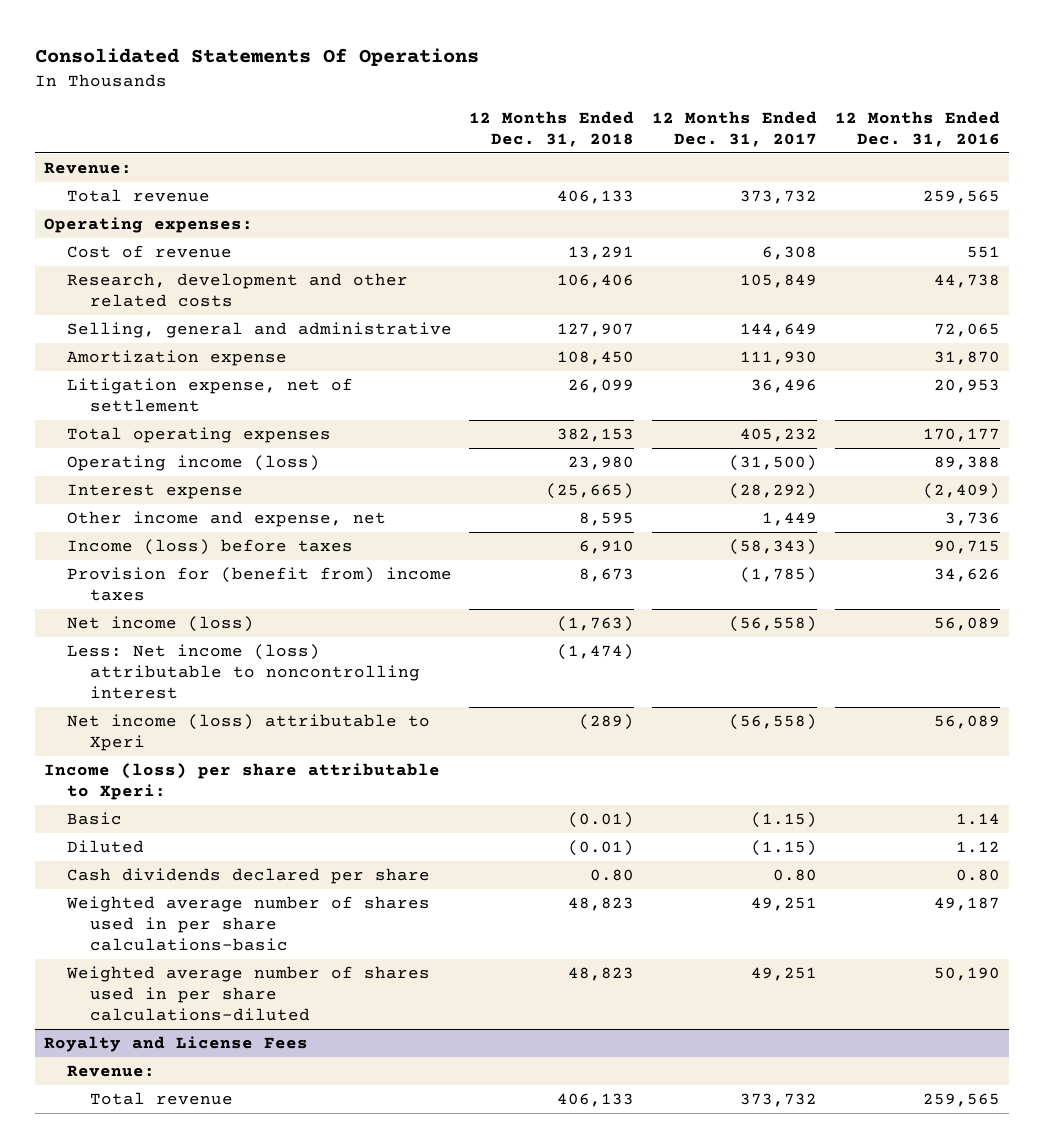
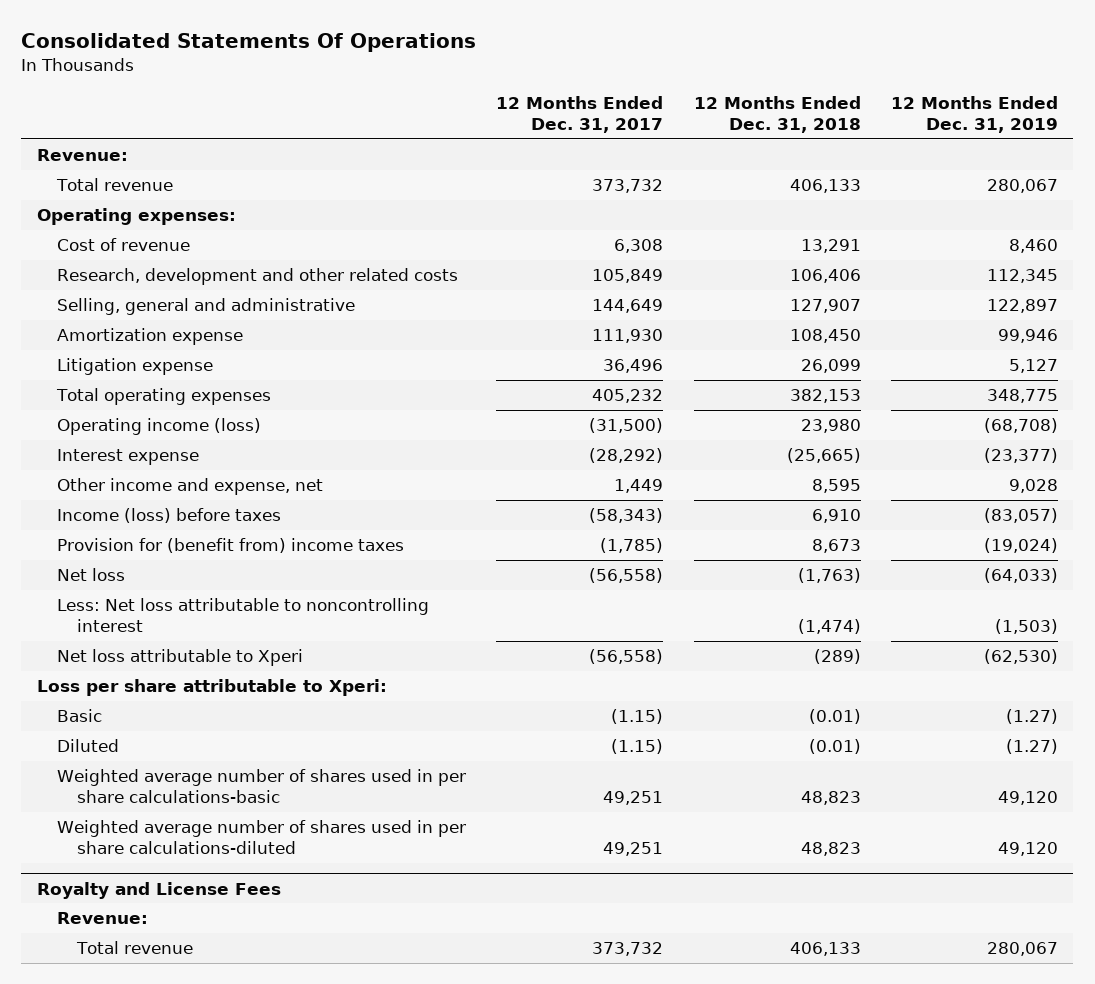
- | 12 Months Ended Dec. 31, 2018 | 12 Months Ended Dec. 31, 2017 | 12 Months Ended Dec. 31, 2016
+ | 12 Months Ended Dec. 31, 2017 | 12 Months Ended Dec. 31, 2018 | 12 Months Ended Dec. 31, 2019
- Litigation expense, net of settlement | 26,099 | 36,496 | 20,953
+ Litigation expense | 36,496 | 26,099 | 5,127
- Net income (loss) | (1,763) | (56,558) | 56,089
- Less: Net income (loss) attributable to noncontrolling interest | (1,474) | |
- Net income (loss) attributable to Xperi | (289) | (56,558) | 56,089
- Income (loss) per share attributable to Xperi:
+ Net loss | (56,558) | (1,763) | (64,033)
+ Less: Net loss attributable to noncontrolling interest | | (1,474) | (1,503)
+ Net loss attributable to Xperi | (56,558) | (289) | (62,530)
+ Loss per share attributable to Xperi:
- Cash dividends declared per share | 0.80 | 0.80 | 0.80

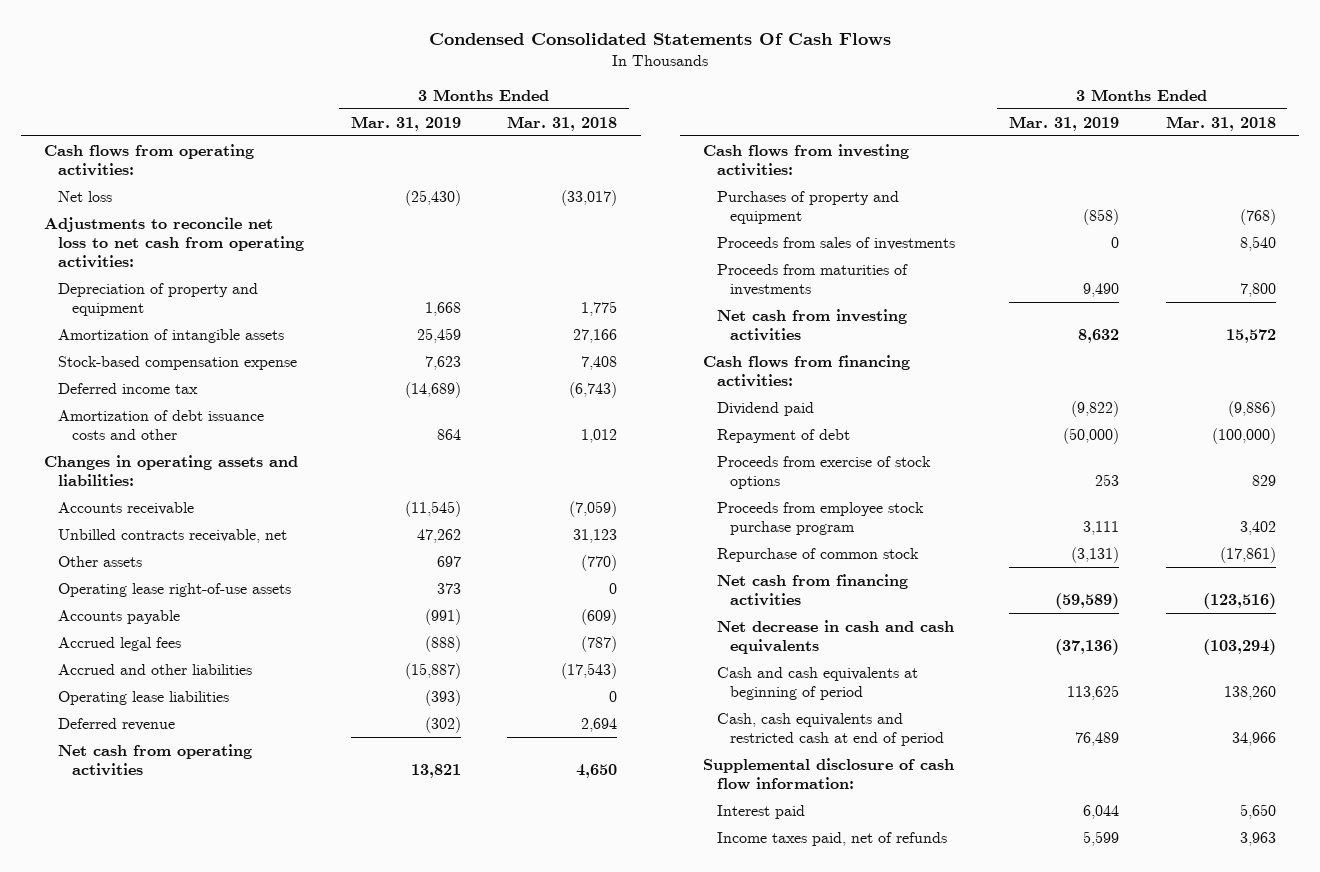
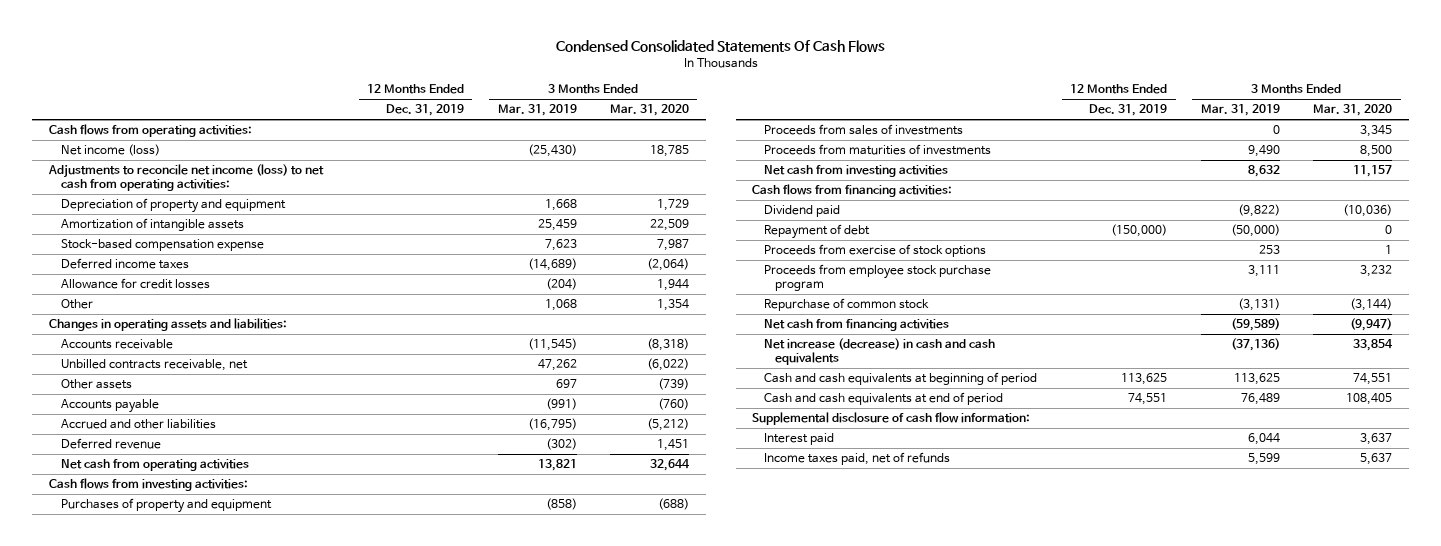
- | 3 Months Ended Mar. 31, 2019 | 3 Months Ended Mar. 31, 2018
+ | 12 Months Ended Dec. 31, 2019 | 3 Months Ended Mar. 31, 2019 | 3 Months Ended Mar. 31, 2020
- Net loss | (25,430) | (33,017)
- Adjustments to reconcile net loss to net cash from operating activities:
+ Net income (loss) | | (25,430) | 18,785
+ Adjustments to reconcile net income (loss) to net cash from operating activities:
- Deferred income tax | (14,689) | (6,743)
- Amortization of debt issuance costs and other | 864 | 1,012
+ Deferred income taxes | | (14,689) | (2,064)
+ Allowance for credit losses | | (204) | 1,944
+ Other | | 1,068 | 1,354
- Operating lease right-of-use assets | 373 | 0
- Accrued legal fees | (888) | (787)
- Accrued and other liabilities | (15,887) | (17,543)
- Operating lease liabilities | (393) | 0
+ Accrued and other liabilities | | (16,795) | (5,212)
- Net decrease in cash and cash equivalents | (37,136) | (103,294)
+ Net increase (decrease) in cash and cash equivalents | | (37,136) | 33,854
- Cash, cash equivalents and restricted cash at end of period | 76,489 | 34,966
+ Cash and cash equivalents at end of period | 74,551 | 76,489 | 108,405

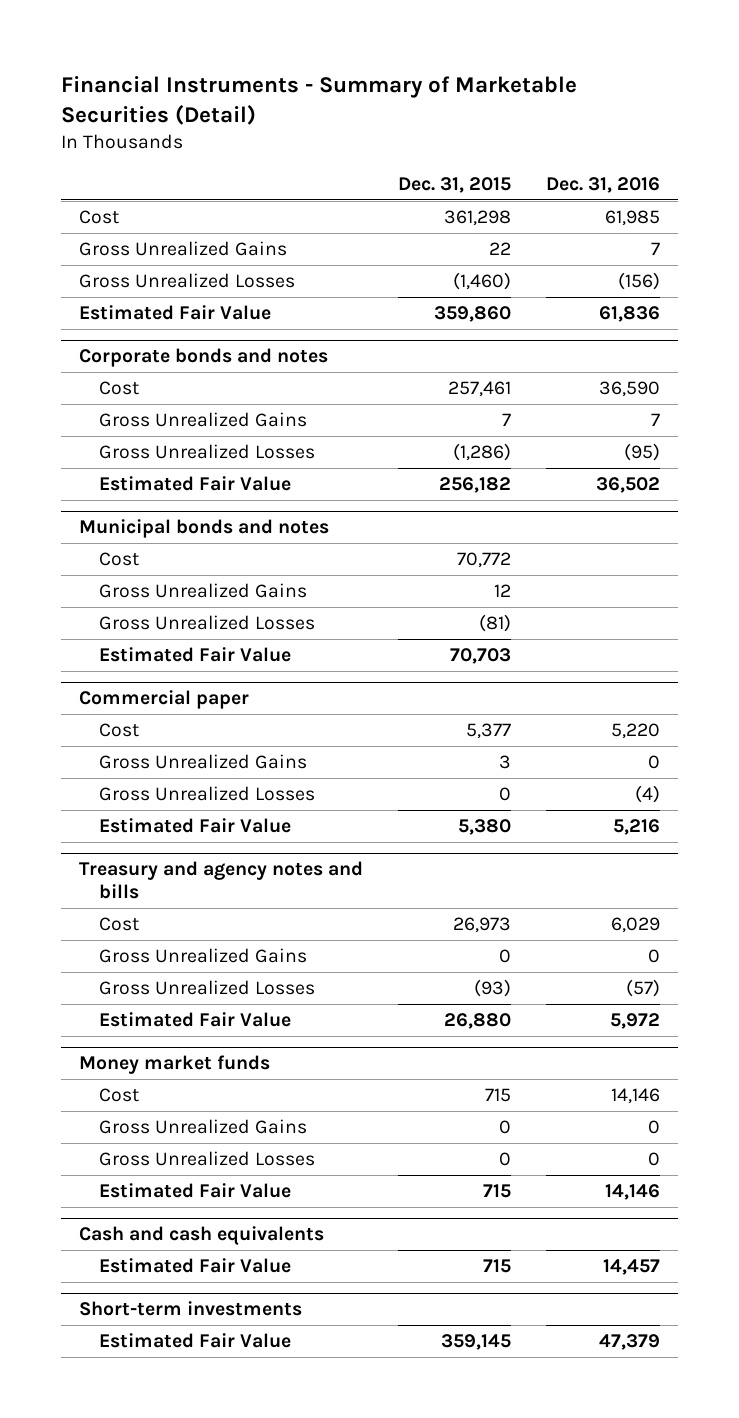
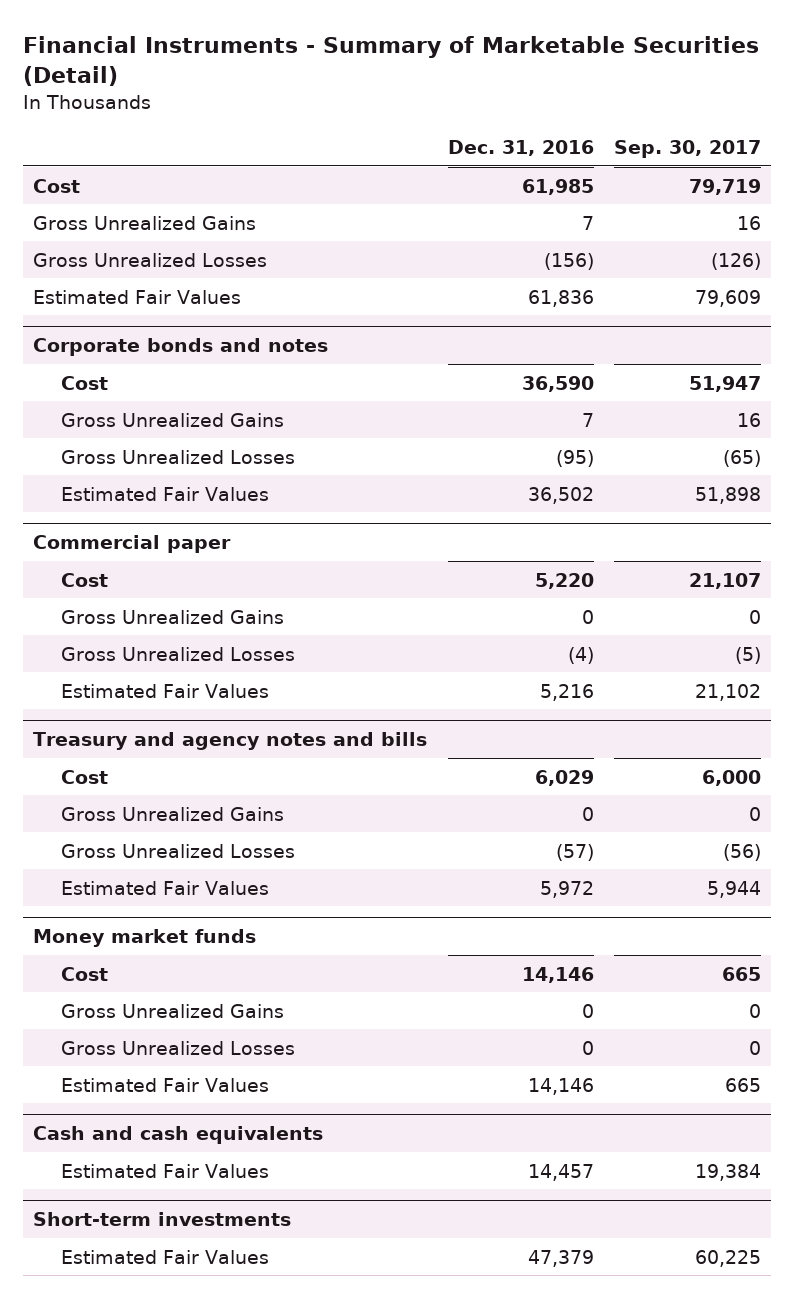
- | Dec. 31, 2015 | Dec. 31, 2016
+ | Dec. 31, 2016 | Sep. 30, 2017
- Estimated Fair Value | 359,860 | 61,836
+ Estimated Fair Values | 61,836 | 79,609
@ Corporate bonds and notes
- Estimated Fair Value | 256,182 | 36,502
- Municipal bonds and notes
- Cost | 70,772 |
- Gross Unrealized Gains | 12 |
- Gross Unrealized Losses | (81) |
- Estimated Fair Value | 70,703 |
@ Corporate bonds and notes
+ Estimated Fair Values | 36,502 | 51,898
@ Commercial paper
- Estimated Fair Value | 5,380 | 5,216
+ Estimated Fair Values | 5,216 | 21,102
@ Treasury and agency notes and bills
- Estimated Fair Value | 26,880 | 5,972
+ Estimated Fair Values | 5,972 | 5,944
@ Money market funds
- Estimated Fair Value | 715 | 14,146
+ Estimated Fair Values | 14,146 | 665
@ Cash and cash equivalents
- Estimated Fair Value | 715 | 14,457
+ Estimated Fair Values | 14,457 | 19,384
@ Short-term investments
- Estimated Fair Value | 359,145 | 47,379
+ Estimated Fair Values | 47,379 | 60,225

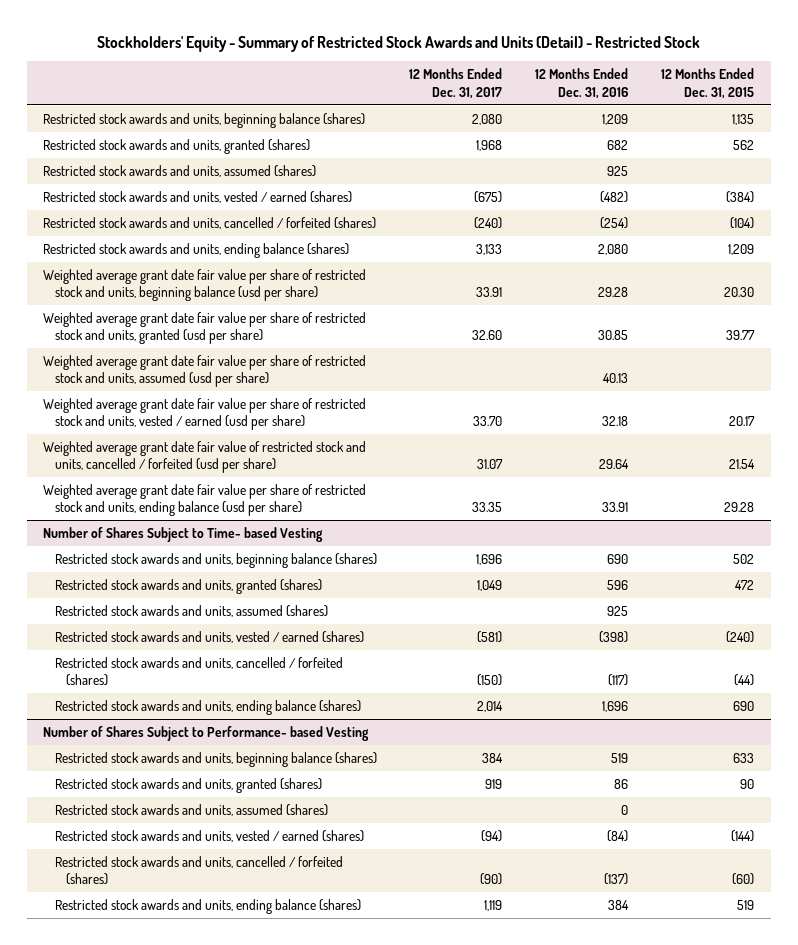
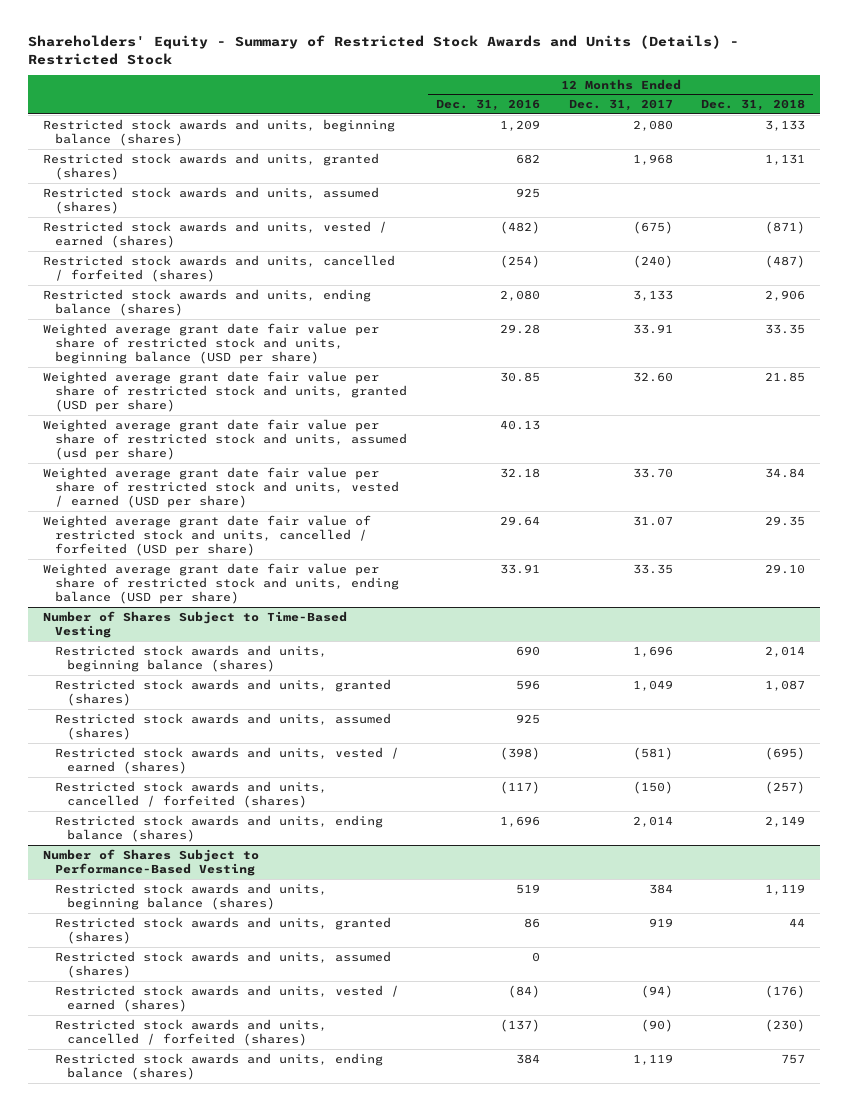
- Stockholders' Equity - Summary of Restricted Stock Awards and Units (Detail) - Restricted Stock
+ Shareholders' Equity - Summary of Restricted Stock Awards and Units (Details) - Restricted Stock
- | 12 Months Ended Dec. 31, 2017 | 12 Months Ended Dec. 31, 2016 | 12 Months Ended Dec. 31, 2015
+ | 12 Months Ended Dec. 31, 2016 | 12 Months Ended Dec. 31, 2017 | 12 Months Ended Dec. 31, 2018
- Weighted average grant date fair value per share of restricted stock and units, beginning balance (usd per share) | 33.91 | 29.28 | 20.30
- Weighted average grant date fair value per share of restricted stock and units, granted (usd per share) | 32.60 | 30.85 | 39.77
+ Weighted average grant date fair value per share of restricted stock and units, beginning balance (USD per share) | 29.28 | 33.91 | 33.35
+ Weighted average grant date fair value per share of restricted stock and units, granted (USD per share) | 30.85 | 32.60 | 21.85
- Weighted average grant date fair value per share of restricted stock and units, vested / earned (usd per share) | 33.70 | 32.18 | 20.17
- Weighted average grant date fair value of restricted stock and units, cancelled / forfeited (usd per share) | 31.07 | 29.64 | 21.54
- Weighted average grant date fair value per share of restricted stock and units, ending balance (usd per share) | 33.35 | 33.91 | 29.28
- Number of Shares Subject to Time- based Vesting
+ Weighted average grant date fair value per share of restricted stock and units, vested / earned (USD per share) | 32.18 | 33.70 | 34.84
+ Weighted average grant date fair value of restricted stock and units, cancelled / forfeited (USD per share) | 29.64 | 31.07 | 29.35
+ Weighted average grant date fair value per share of restricted stock and units, ending balance (USD per share) | 33.91 | 33.35 | 29.10
+ Number of Shares Subject to Time-Based Vesting
- Number of Shares Subject to Performance- based Vesting
+ Number of Shares Subject to Performance-Based Vesting

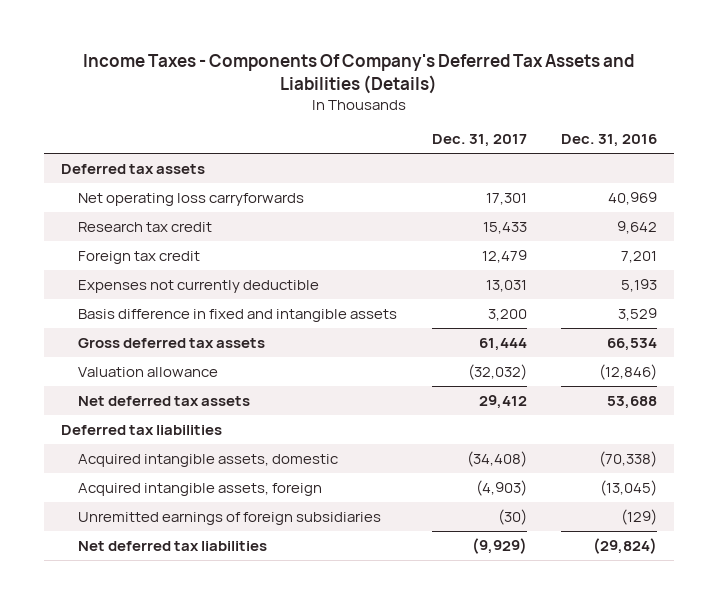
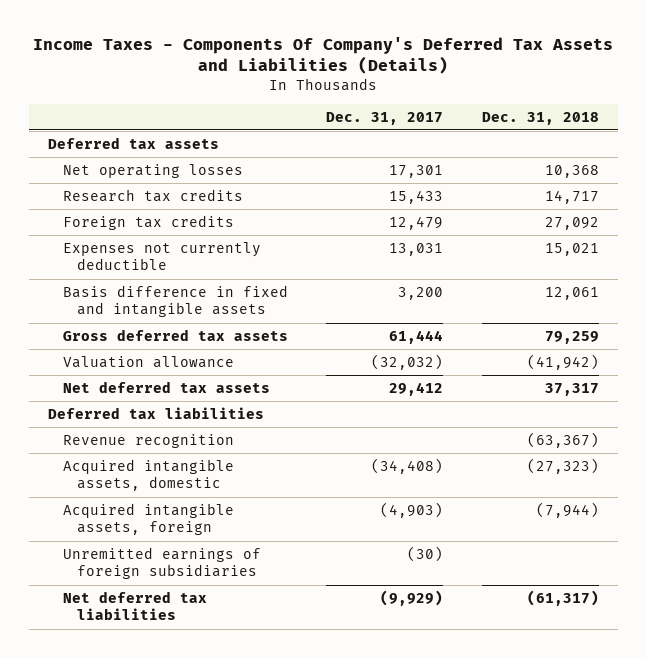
- | Dec. 31, 2017 | Dec. 31, 2016
+ | Dec. 31, 2017 | Dec. 31, 2018
- Net operating loss carryforwards | 17,301 | 40,969
- Research tax credit | 15,433 | 9,642
- Foreign tax credit | 12,479 | 7,201
+ Net operating losses | 17,301 | 10,368
+ Research tax credits | 15,433 | 14,717
+ Foreign tax credits | 12,479 | 27,092
+ Revenue recognition | | (63,367)

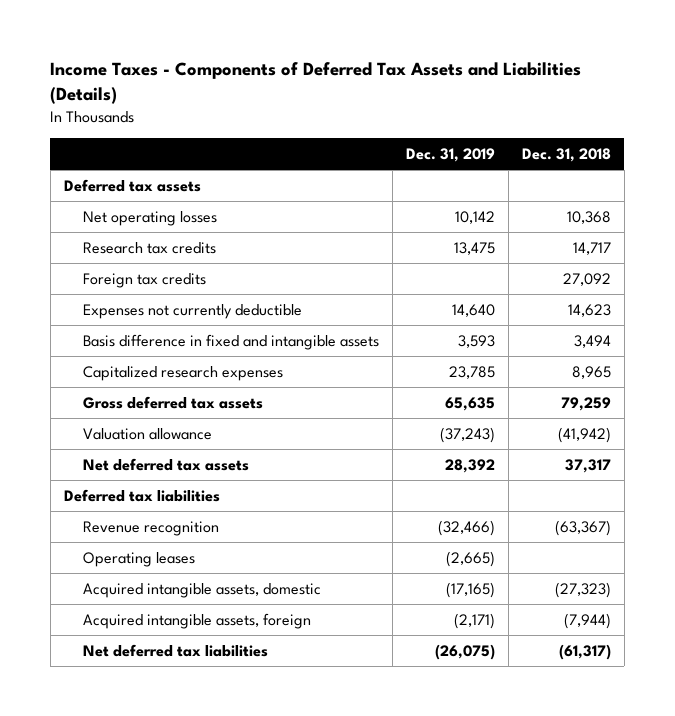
- Income Taxes - Components Of Company's Deferred Tax Assets and Liabilities (Details)
+ Income Taxes - Components of Deferred Tax Assets and Liabilities (Details)
- | Dec. 31, 2017 | Dec. 31, 2018
+ | Dec. 31, 2019 | Dec. 31, 2018
- Expenses not currently deductible | 13,031 | 15,021
- Basis difference in fixed and intangible assets | 3,200 | 12,061
+ Expenses not currently deductible | 14,640 | 14,623
+ Basis difference in fixed and intangible assets | 3,593 | 3,494
+ Capitalized research expenses | 23,785 | 8,965
+ Operating leases | (2,665) |
- Unremitted earnings of foreign subsidiaries | (30) |

